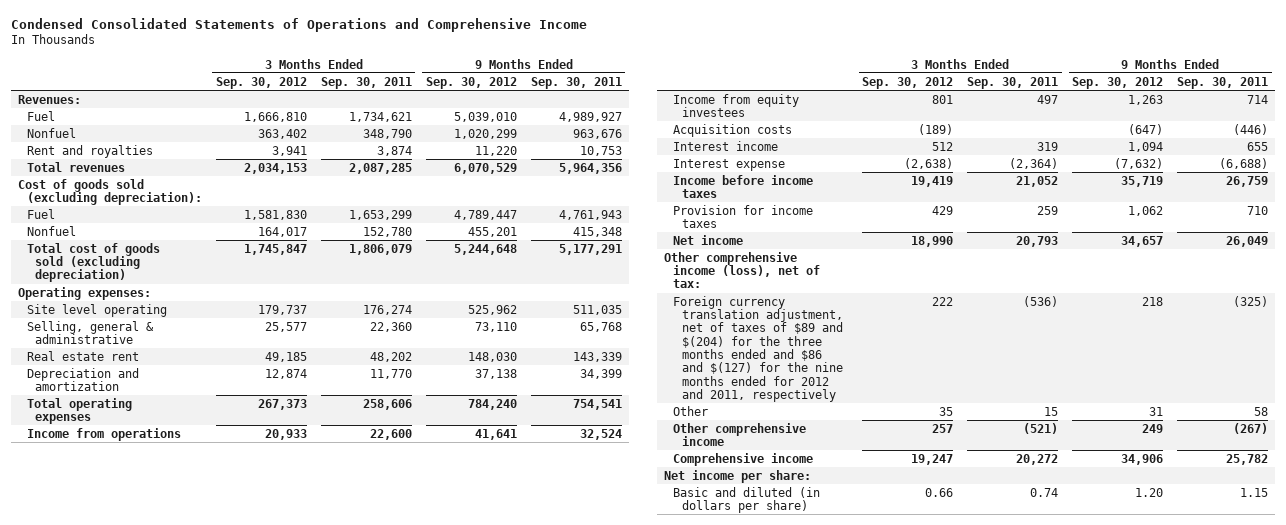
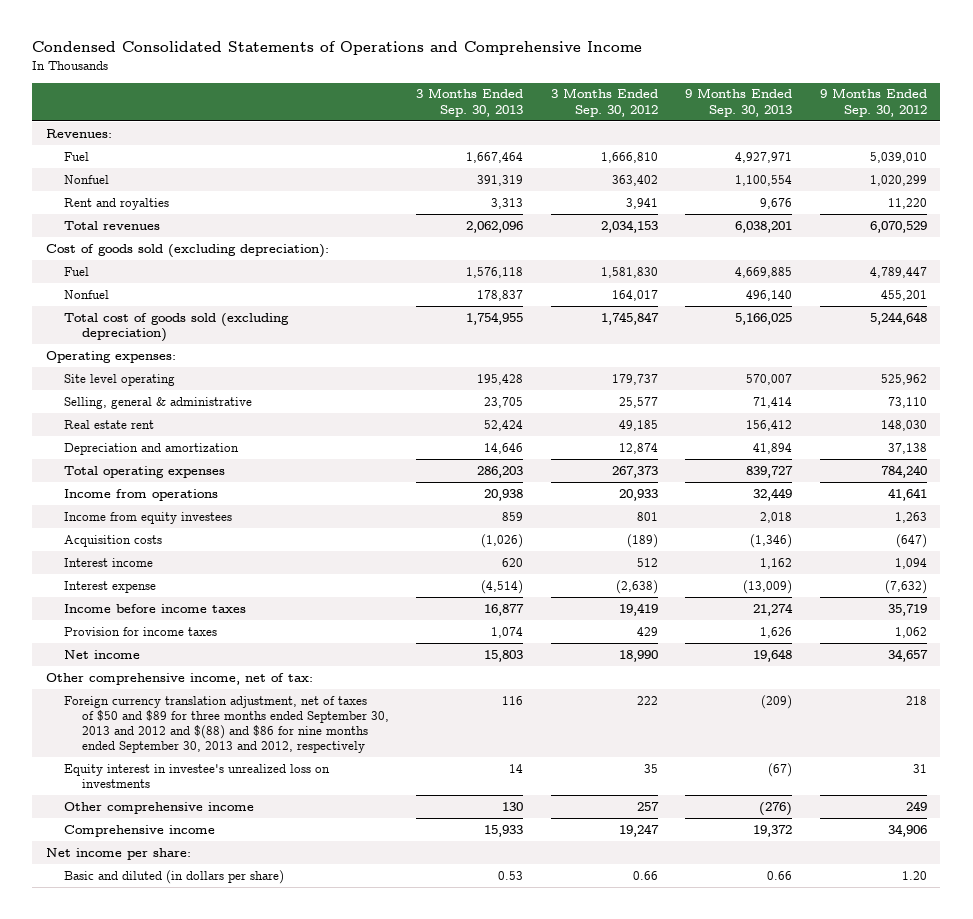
- | 3 Months Ended Sep. 30, 2012 | 3 Months Ended Sep. 30, 2011 | 9 Months Ended Sep. 30, 2012 | 9 Months Ended Sep. 30, 2011
+ | 3 Months Ended Sep. 30, 2013 | 3 Months Ended Sep. 30, 2012 | 9 Months Ended Sep. 30, 2013 | 9 Months Ended Sep. 30, 2012
- Other comprehensive income (loss), net of tax:
- Foreign currency translation adjustment, net of taxes of $89 and $(204) for the three months ended and $86 and $(127) for the nine months ended for 2012 and 2011, respectively | 222 | (536) | 218 | (325)
- Other | 35 | 15 | 31 | 58
+ Other comprehensive income, net of tax:
+ Foreign currency translation adjustment, net of taxes of $50 and $89 for three months ended September 30, 2013 and 2012 and $(88) and $86 for nine months ended September 30, 2013 and 2012, respectively | 116 | 222 | (209) | 218
+ Equity interest in investee's unrealized loss on investments | 14 | 35 | (67) | 31

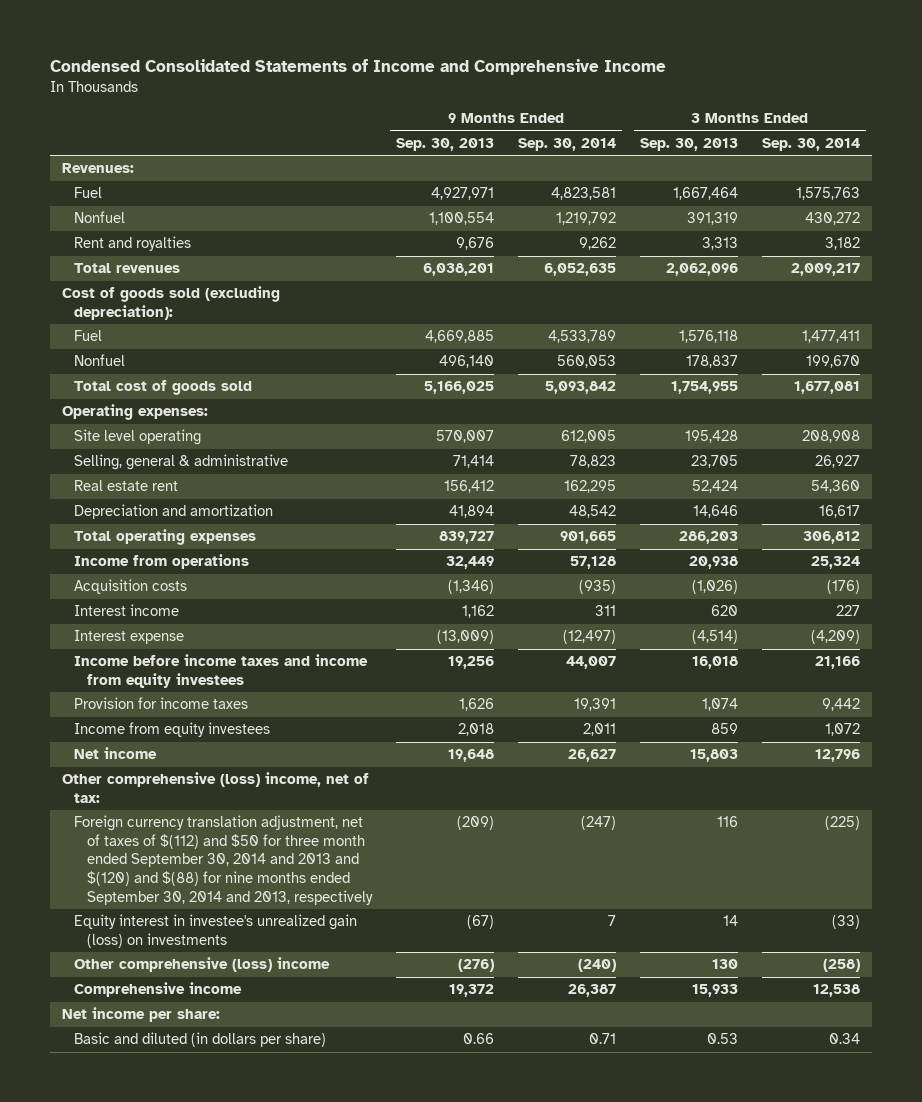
- Condensed Consolidated Statements of Operations and Comprehensive Income
+ Condensed Consolidated Statements of Income and Comprehensive Income
- | 3 Months Ended Sep. 30, 2013 | 3 Months Ended Sep. 30, 2012 | 9 Months Ended Sep. 30, 2013 | 9 Months Ended Sep. 30, 2012
+ | 9 Months Ended Sep. 30, 2013 | 9 Months Ended Sep. 30, 2014 | 3 Months Ended Sep. 30, 2013 | 3 Months Ended Sep. 30, 2014
- Total cost of goods sold (excluding depreciation) | 1,754,955 | 1,745,847 | 5,166,025 | 5,244,648
+ Total cost of goods sold | 5,166,025 | 5,093,842 | 1,754,955 | 1,677,081
- Income before income taxes | 16,877 | 19,419 | 21,274 | 35,719
+ Income before income taxes and income from equity investees | 19,256 | 44,007 | 16,018 | 21,166
moved down: Income from equity investees | 2,018 | 2,011 | 859 | 1,072
- Other comprehensive income, net of tax:
- Foreign currency translation adjustment, net of taxes of $50 and $89 for three months ended September 30, 2013 and 2012 and $(88) and $86 for nine months ended September 30, 2013 and 2012, respectively | 116 | 222 | (209) | 218
- Equity interest in investee's unrealized loss on investments | 14 | 35 | (67) | 31
- Other comprehensive income | 130 | 257 | (276) | 249
+ Other comprehensive (loss) income, net of tax:
+ Foreign currency translation adjustment, net of taxes of $(112) and $50 for three month ended September 30, 2014 and 2013 and $(120) and $(88) for nine months ended September 30, 2014 and 2013, respectively | (209) | (247) | 116 | (225)
+ Equity interest in investee's unrealized gain (loss) on investments | (67) | 7 | 14 | (33)
+ Other comprehensive (loss) income | (276) | (240) | 130 | (258)

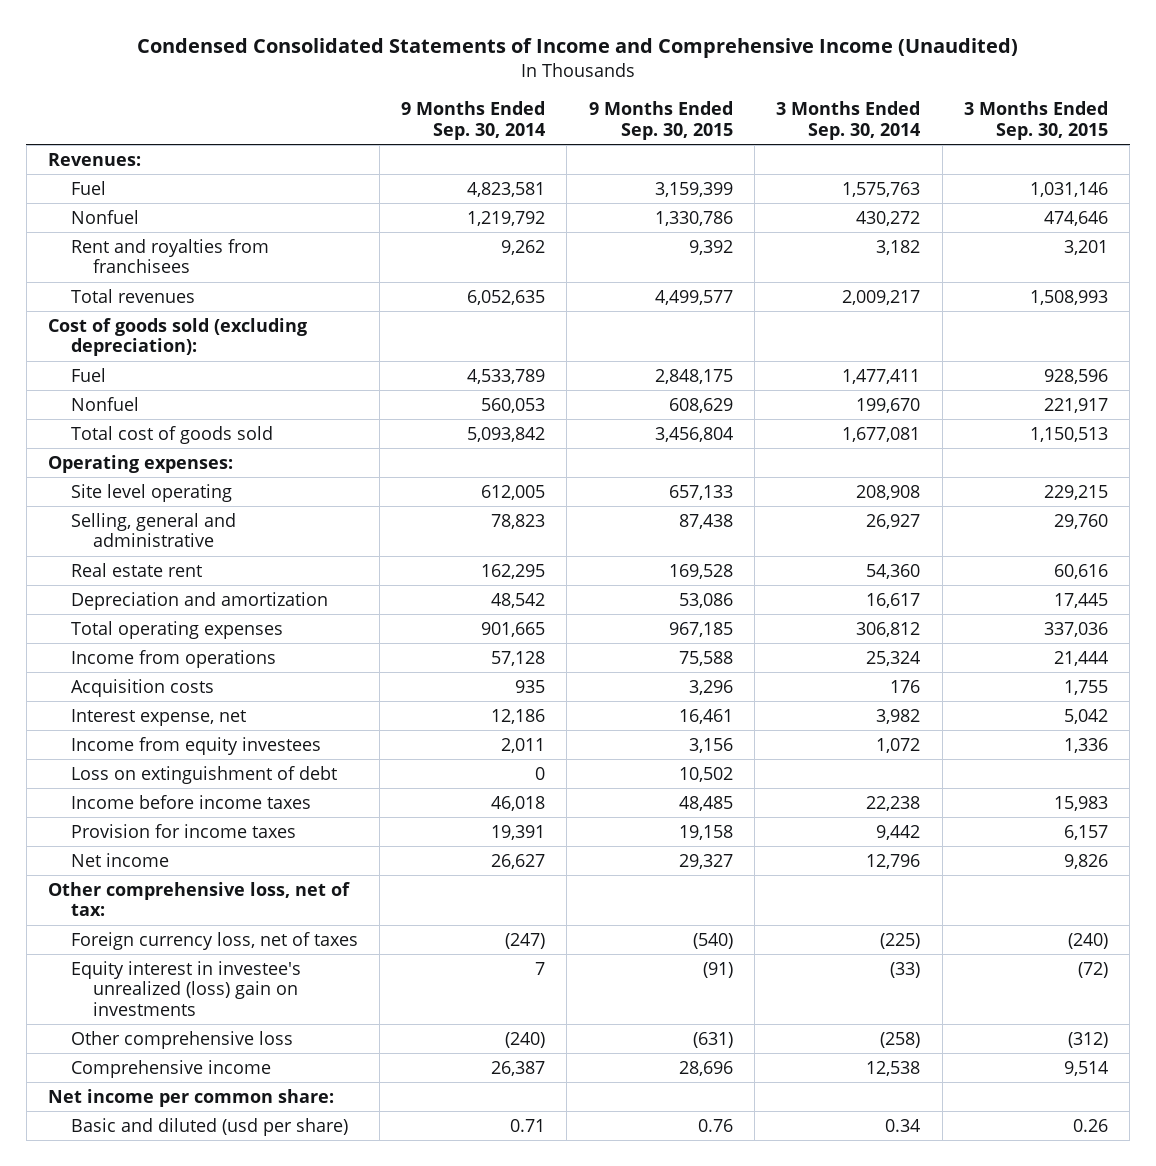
- Condensed Consolidated Statements of Income and Comprehensive Income
+ Condensed Consolidated Statements of Income and Comprehensive Income (Unaudited)
- | 9 Months Ended Sep. 30, 2013 | 9 Months Ended Sep. 30, 2014 | 3 Months Ended Sep. 30, 2013 | 3 Months Ended Sep. 30, 2014
+ | 9 Months Ended Sep. 30, 2014 | 9 Months Ended Sep. 30, 2015 | 3 Months Ended Sep. 30, 2014 | 3 Months Ended Sep. 30, 2015
- Rent and royalties | 9,676 | 9,262 | 3,313 | 3,182
+ Rent and royalties from franchisees | 9,262 | 9,392 | 3,182 | 3,201
- Selling, general & administrative | 71,414 | 78,823 | 23,705 | 26,927
+ Selling, general and administrative | 78,823 | 87,438 | 26,927 | 29,760
- Acquisition costs | (1,346) | (935) | (1,026) | (176)
- Interest income | 1,162 | 311 | 620 | 227
- Interest expense | (13,009) | (12,497) | (4,514) | (4,209)
- Income before income taxes and income from equity investees | 19,256 | 44,007 | 16,018 | 21,166
+ Acquisition costs | 935 | 3,296 | 176 | 1,755
+ Interest expense, net | 12,186 | 16,461 | 3,982 | 5,042
+ Loss on extinguishment of debt | 0 | 10,502 | |
+ Income before income taxes | 46,018 | 48,485 | 22,238 | 15,983
moved down: Provision for income taxes | 19,391 | 19,158 | 9,442 | 6,157
- Other comprehensive (loss) income, net of tax:
- Foreign currency translation adjustment, net of taxes of $(112) and $50 for three month ended September 30, 2014 and 2013 and $(120) and $(88) for nine months ended September 30, 2014 and 2013, respectively | (209) | (247) | 116 | (225)
- Equity interest in investee's unrealized gain (loss) on investments | (67) | 7 | 14 | (33)
- Other comprehensive (loss) income | (276) | (240) | 130 | (258)
+ Other comprehensive loss, net of tax:
+ Foreign currency loss, net of taxes | (247) | (540) | (225) | (240)
+ Equity interest in investee's unrealized (loss) gain on investments | 7 | (91) | (33) | (72)
+ Other comprehensive loss | (240) | (631) | (258) | (312)
- Net income per share:
- Basic and diluted (in dollars per share) | 0.66 | 0.71 | 0.53 | 0.34
+ Net income per common share:
+ Basic and diluted (usd per share) | 0.71 | 0.76 | 0.34 | 0.26

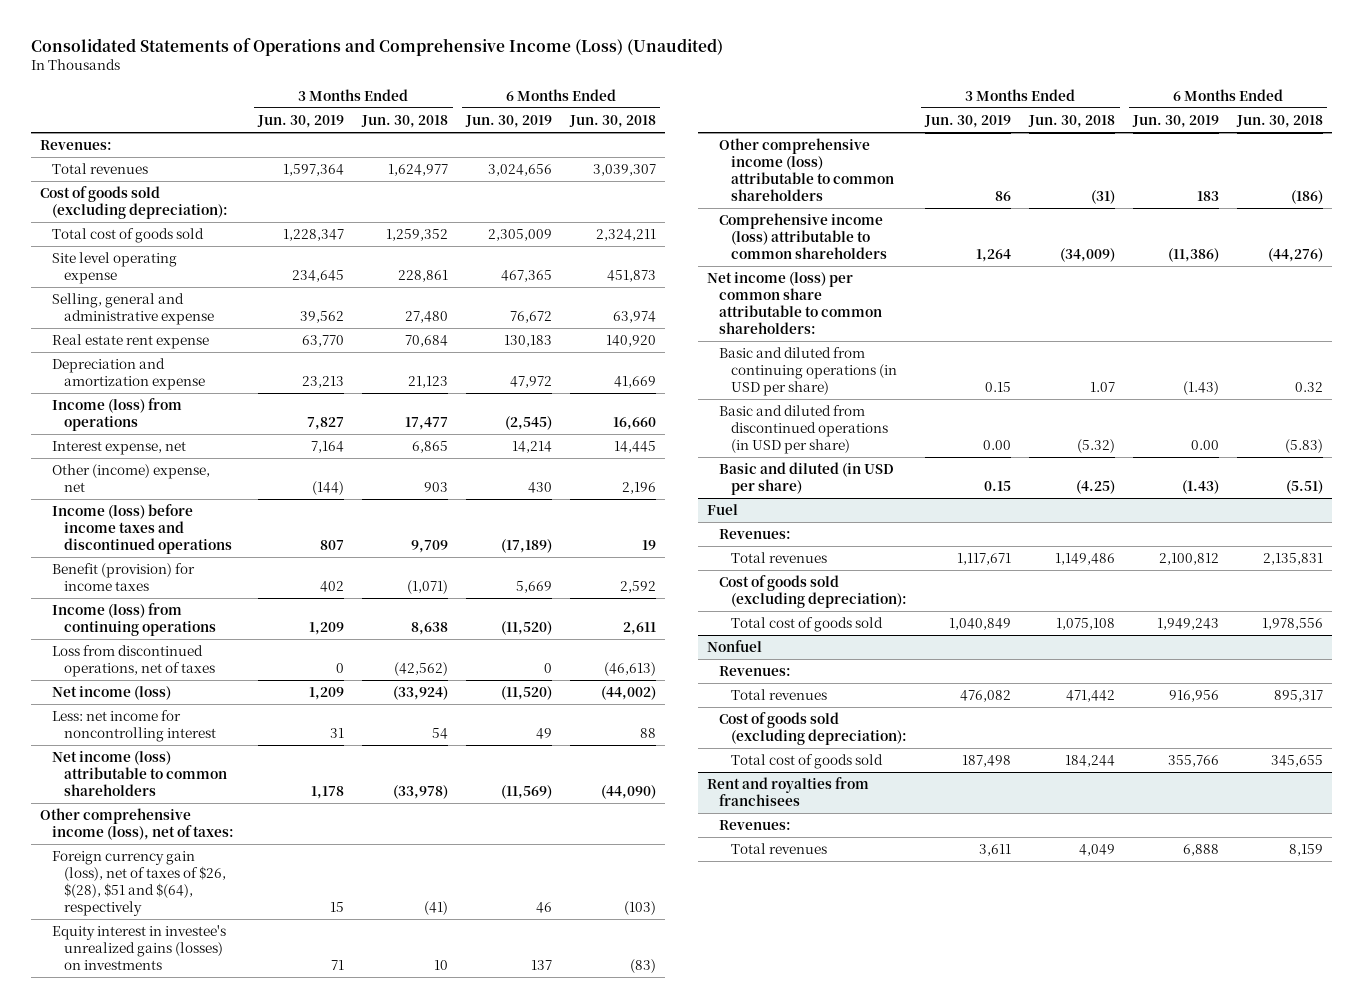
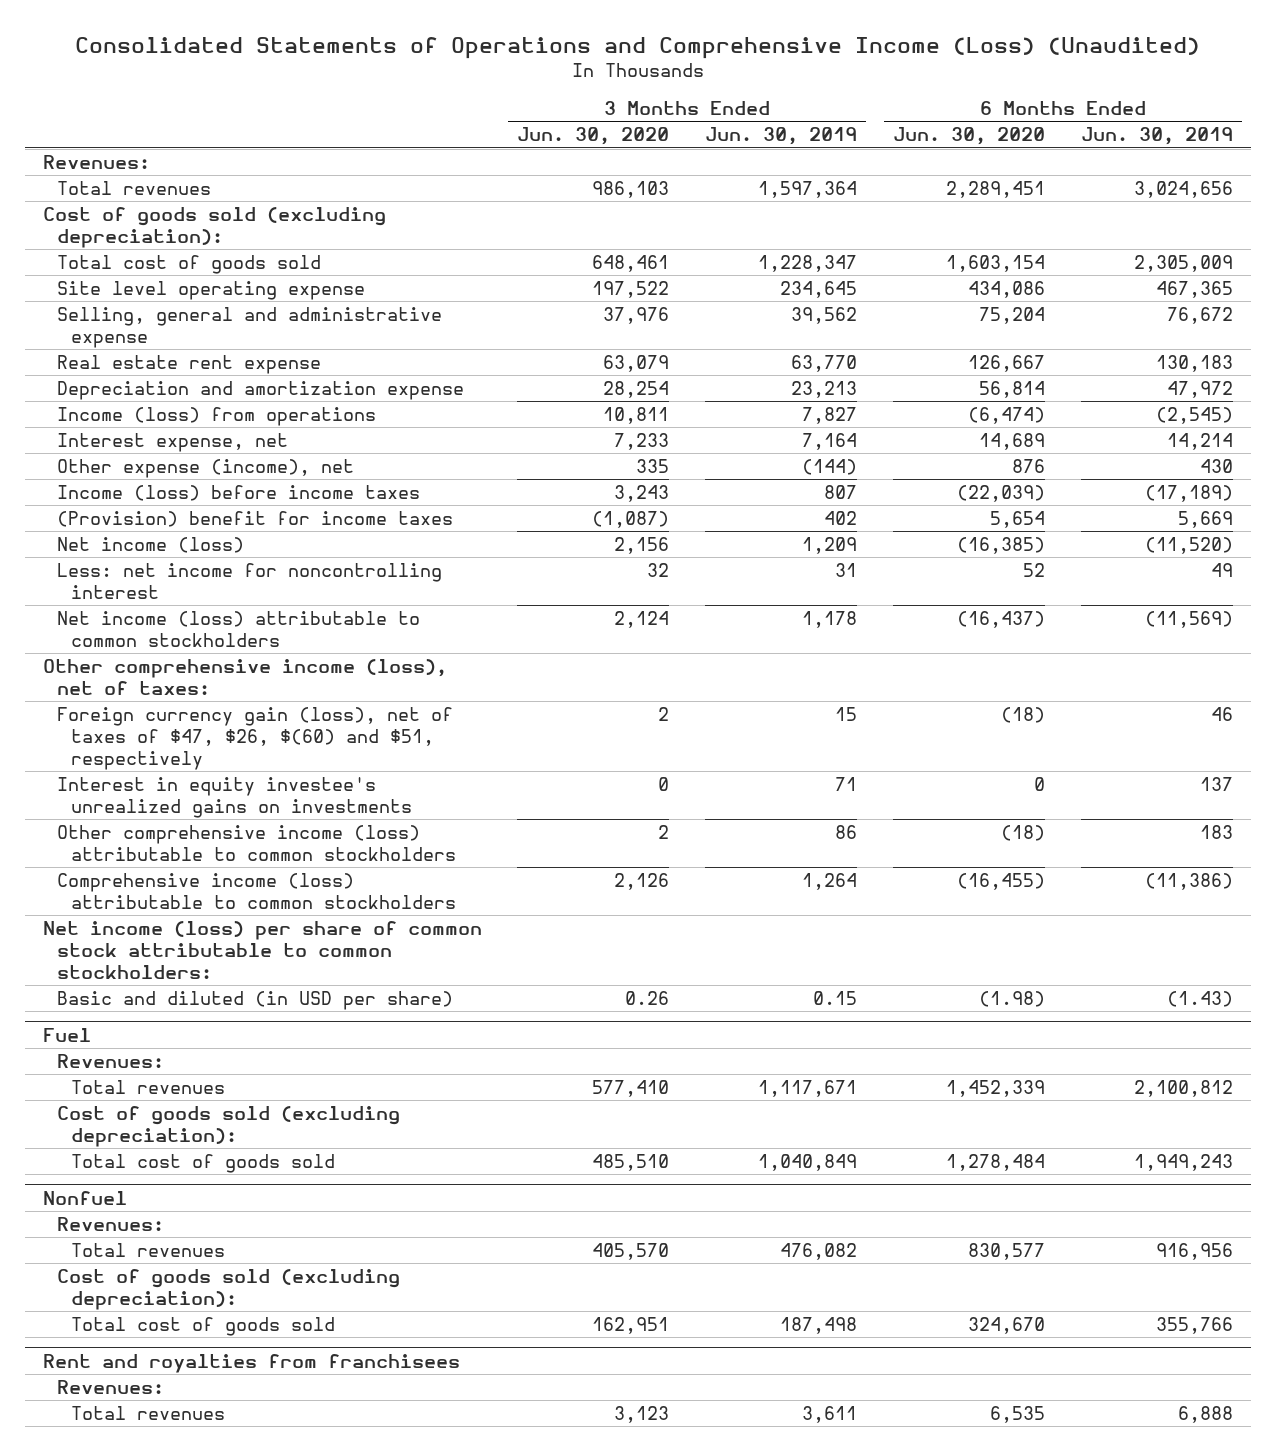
- | 3 Months Ended Jun. 30, 2019 | 3 Months Ended Jun. 30, 2018 | 6 Months Ended Jun. 30, 2019 | 6 Months Ended Jun. 30, 2018
+ | 3 Months Ended Jun. 30, 2020 | 3 Months Ended Jun. 30, 2019 | 6 Months Ended Jun. 30, 2020 | 6 Months Ended Jun. 30, 2019
- Other (income) expense, net | (144) | 903 | 430 | 2,196
- Income (loss) before income taxes and discontinued operations | 807 | 9,709 | (17,189) | 19
- Benefit (provision) for income taxes | 402 | (1,071) | 5,669 | 2,592
- Income (loss) from continuing operations | 1,209 | 8,638 | (11,520) | 2,611
- Loss from discontinued operations, net of taxes | 0 | (42,562) | 0 | (46,613)
+ Other expense (income), net | 335 | (144) | 876 | 430
+ Income (loss) before income taxes | 3,243 | 807 | (22,039) | (17,189)
+ (Provision) benefit for income taxes | (1,087) | 402 | 5,654 | 5,669
- Net income (loss) attributable to common shareholders | 1,178 | (33,978) | (11,569) | (44,090)
+ Net income (loss) attributable to common stockholders | 2,124 | 1,178 | (16,437) | (11,569)
- Foreign currency gain (loss), net of taxes of $26, $(28), $51 and $(64), respectively | 15 | (41) | 46 | (103)
- Equity interest in investee's unrealized gains (losses) on investments | 71 | 10 | 137 | (83)
- Other comprehensive income (loss) attributable to common shareholders | 86 | (31) | 183 | (186)
- Comprehensive income (loss) attributable to common shareholders | 1,264 | (34,009) | (11,386) | (44,276)
- Net income (loss) per common share attributable to common shareholders:
- Basic and diluted from continuing operations (in USD per share) | 0.15 | 1.07 | (1.43) | 0.32
- Basic and diluted from discontinued operations (in USD per share) | 0.00 | (5.32) | 0.00 | (5.83)
+ Foreign currency gain (loss), net of taxes of $47, $26, $(60) and $51, respectively | 2 | 15 | (18) | 46
+ Interest in equity investee's unrealized gains on investments | 0 | 71 | 0 | 137
+ Other comprehensive income (loss) attributable to common stockholders | 2 | 86 | (18) | 183
+ Comprehensive income (loss) attributable to common stockholders | 2,126 | 1,264 | (16,455) | (11,386)
+ Net income (loss) per share of common stock attributable to common stockholders:

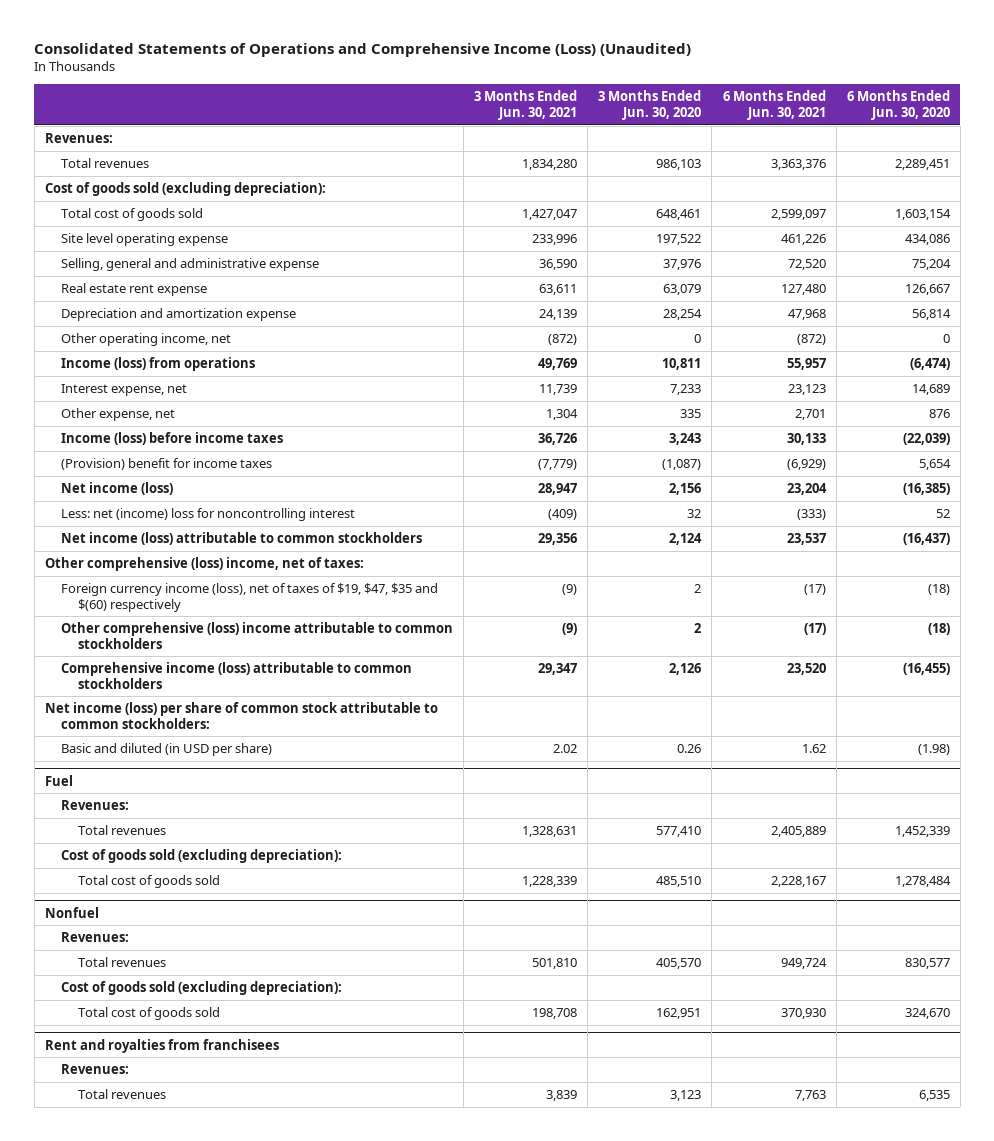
- | 3 Months Ended Jun. 30, 2020 | 3 Months Ended Jun. 30, 2019 | 6 Months Ended Jun. 30, 2020 | 6 Months Ended Jun. 30, 2019
+ | 3 Months Ended Jun. 30, 2021 | 3 Months Ended Jun. 30, 2020 | 6 Months Ended Jun. 30, 2021 | 6 Months Ended Jun. 30, 2020
+ Other operating income, net | (872) | 0 | (872) | 0
- Other expense (income), net | 335 | (144) | 876 | 430
+ Other expense, net | 1,304 | 335 | 2,701 | 876
- Less: net income for noncontrolling interest | 32 | 31 | 52 | 49
+ Less: net (income) loss for noncontrolling interest | (409) | 32 | (333) | 52
- Other comprehensive income (loss), net of taxes:
- Foreign currency gain (loss), net of taxes of $47, $26, $(60) and $51, respectively | 2 | 15 | (18) | 46
- Interest in equity investee's unrealized gains on investments | 0 | 71 | 0 | 137
- Other comprehensive income (loss) attributable to common stockholders | 2 | 86 | (18) | 183
+ Other comprehensive (loss) income, net of taxes:
+ Foreign currency income (loss), net of taxes of $19, $47, $35 and $(60) respectively | (9) | 2 | (17) | (18)
+ Other comprehensive (loss) income attributable to common stockholders | (9) | 2 | (17) | (18)

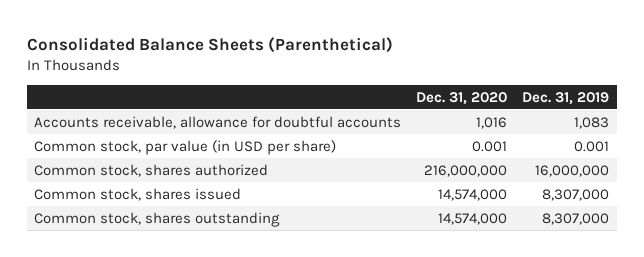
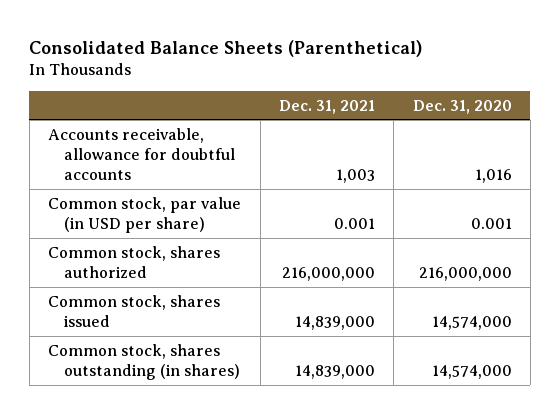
- | Dec. 31, 2020 | Dec. 31, 2019
+ | Dec. 31, 2021 | Dec. 31, 2020
- Common stock, shares outstanding | 14,574,000 | 8,307,000
+ Common stock, shares outstanding (in shares) | 14,839,000 | 14,574,000

